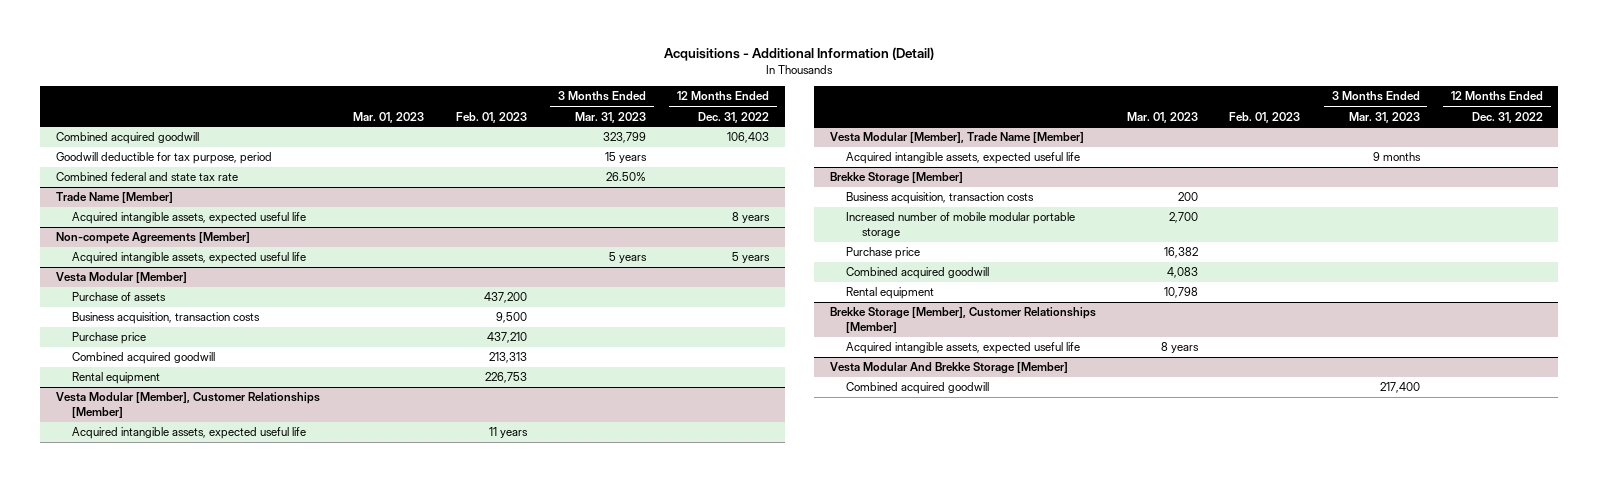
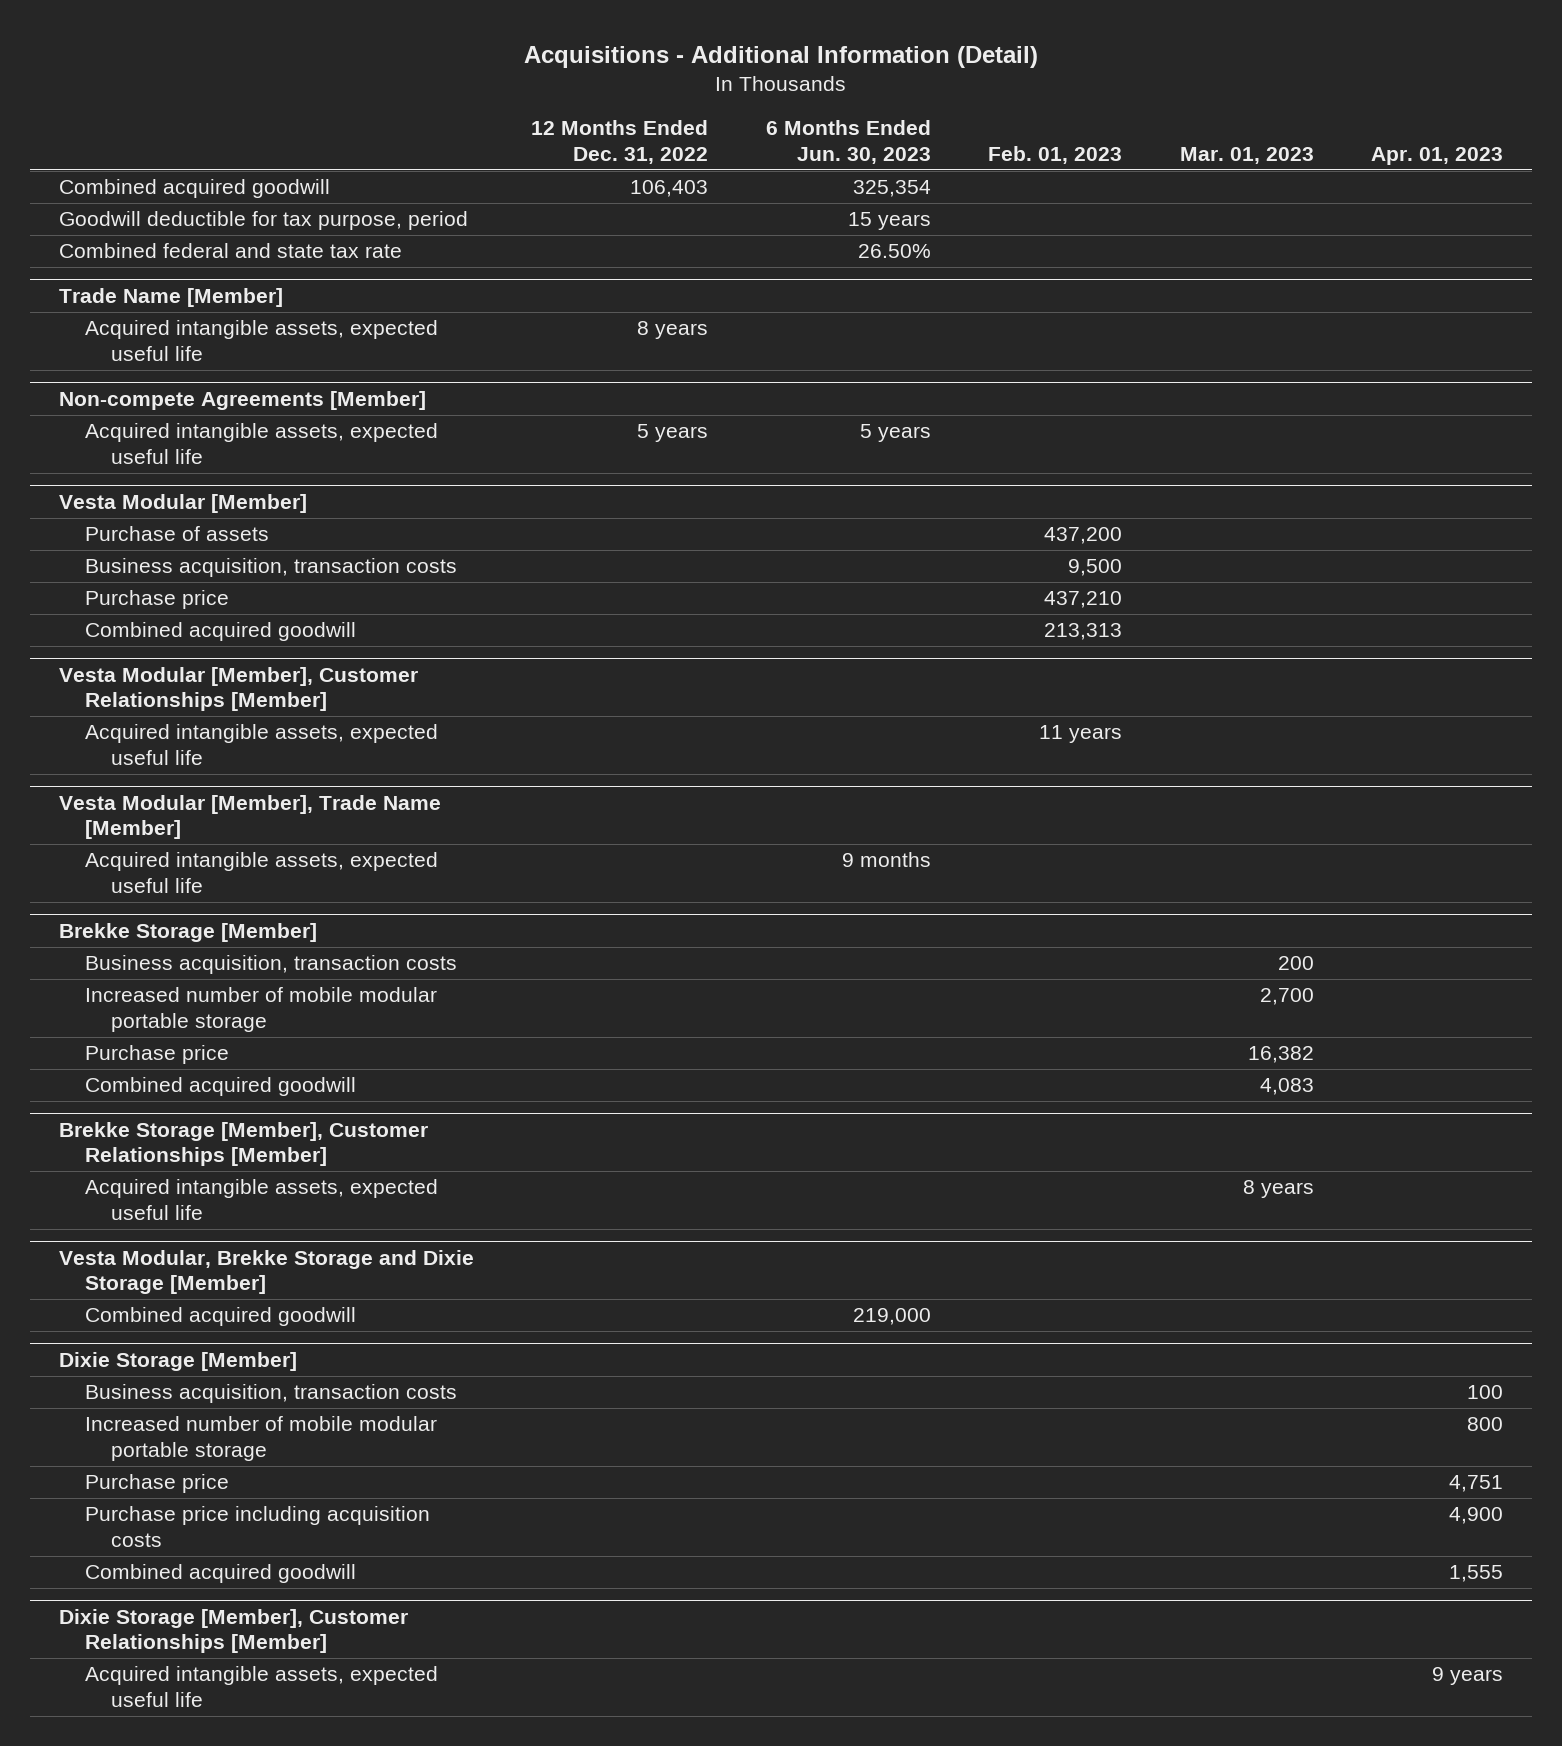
- | Mar. 01, 2023 | Feb. 01, 2023 | 3 Months Ended Mar. 31, 2023 | 12 Months Ended Dec. 31, 2022
+ | 12 Months Ended Dec. 31, 2022 | 6 Months Ended Jun. 30, 2023 | Feb. 01, 2023 | Mar. 01, 2023 | Apr. 01, 2023
@ Vesta Modular [Member]
- Rental equipment | | 226,753 | |
@ Brekke Storage [Member]
- Rental equipment | 10,798 | | |
- Vesta Modular And Brekke Storage [Member]
- Combined acquired goodwill | | | 217,400 |
+ Vesta Modular, Brekke Storage and Dixie Storage [Member]
+ Combined acquired goodwill | | 219,000 | | |
+ Dixie Storage [Member]
+ Business acquisition, transaction costs | | | | | 100
+ Increased number of mobile modular portable storage | | | | | 800
+ Purchase price | | | | | 4,751
+ Purchase price including acquisition costs | | | | | 4,900
+ Combined acquired goodwill | | | | | 1,555
+ Dixie Storage [Member], Customer Relationships [Member]
+ Acquired intangible assets, expected useful life | | | | | 9 years

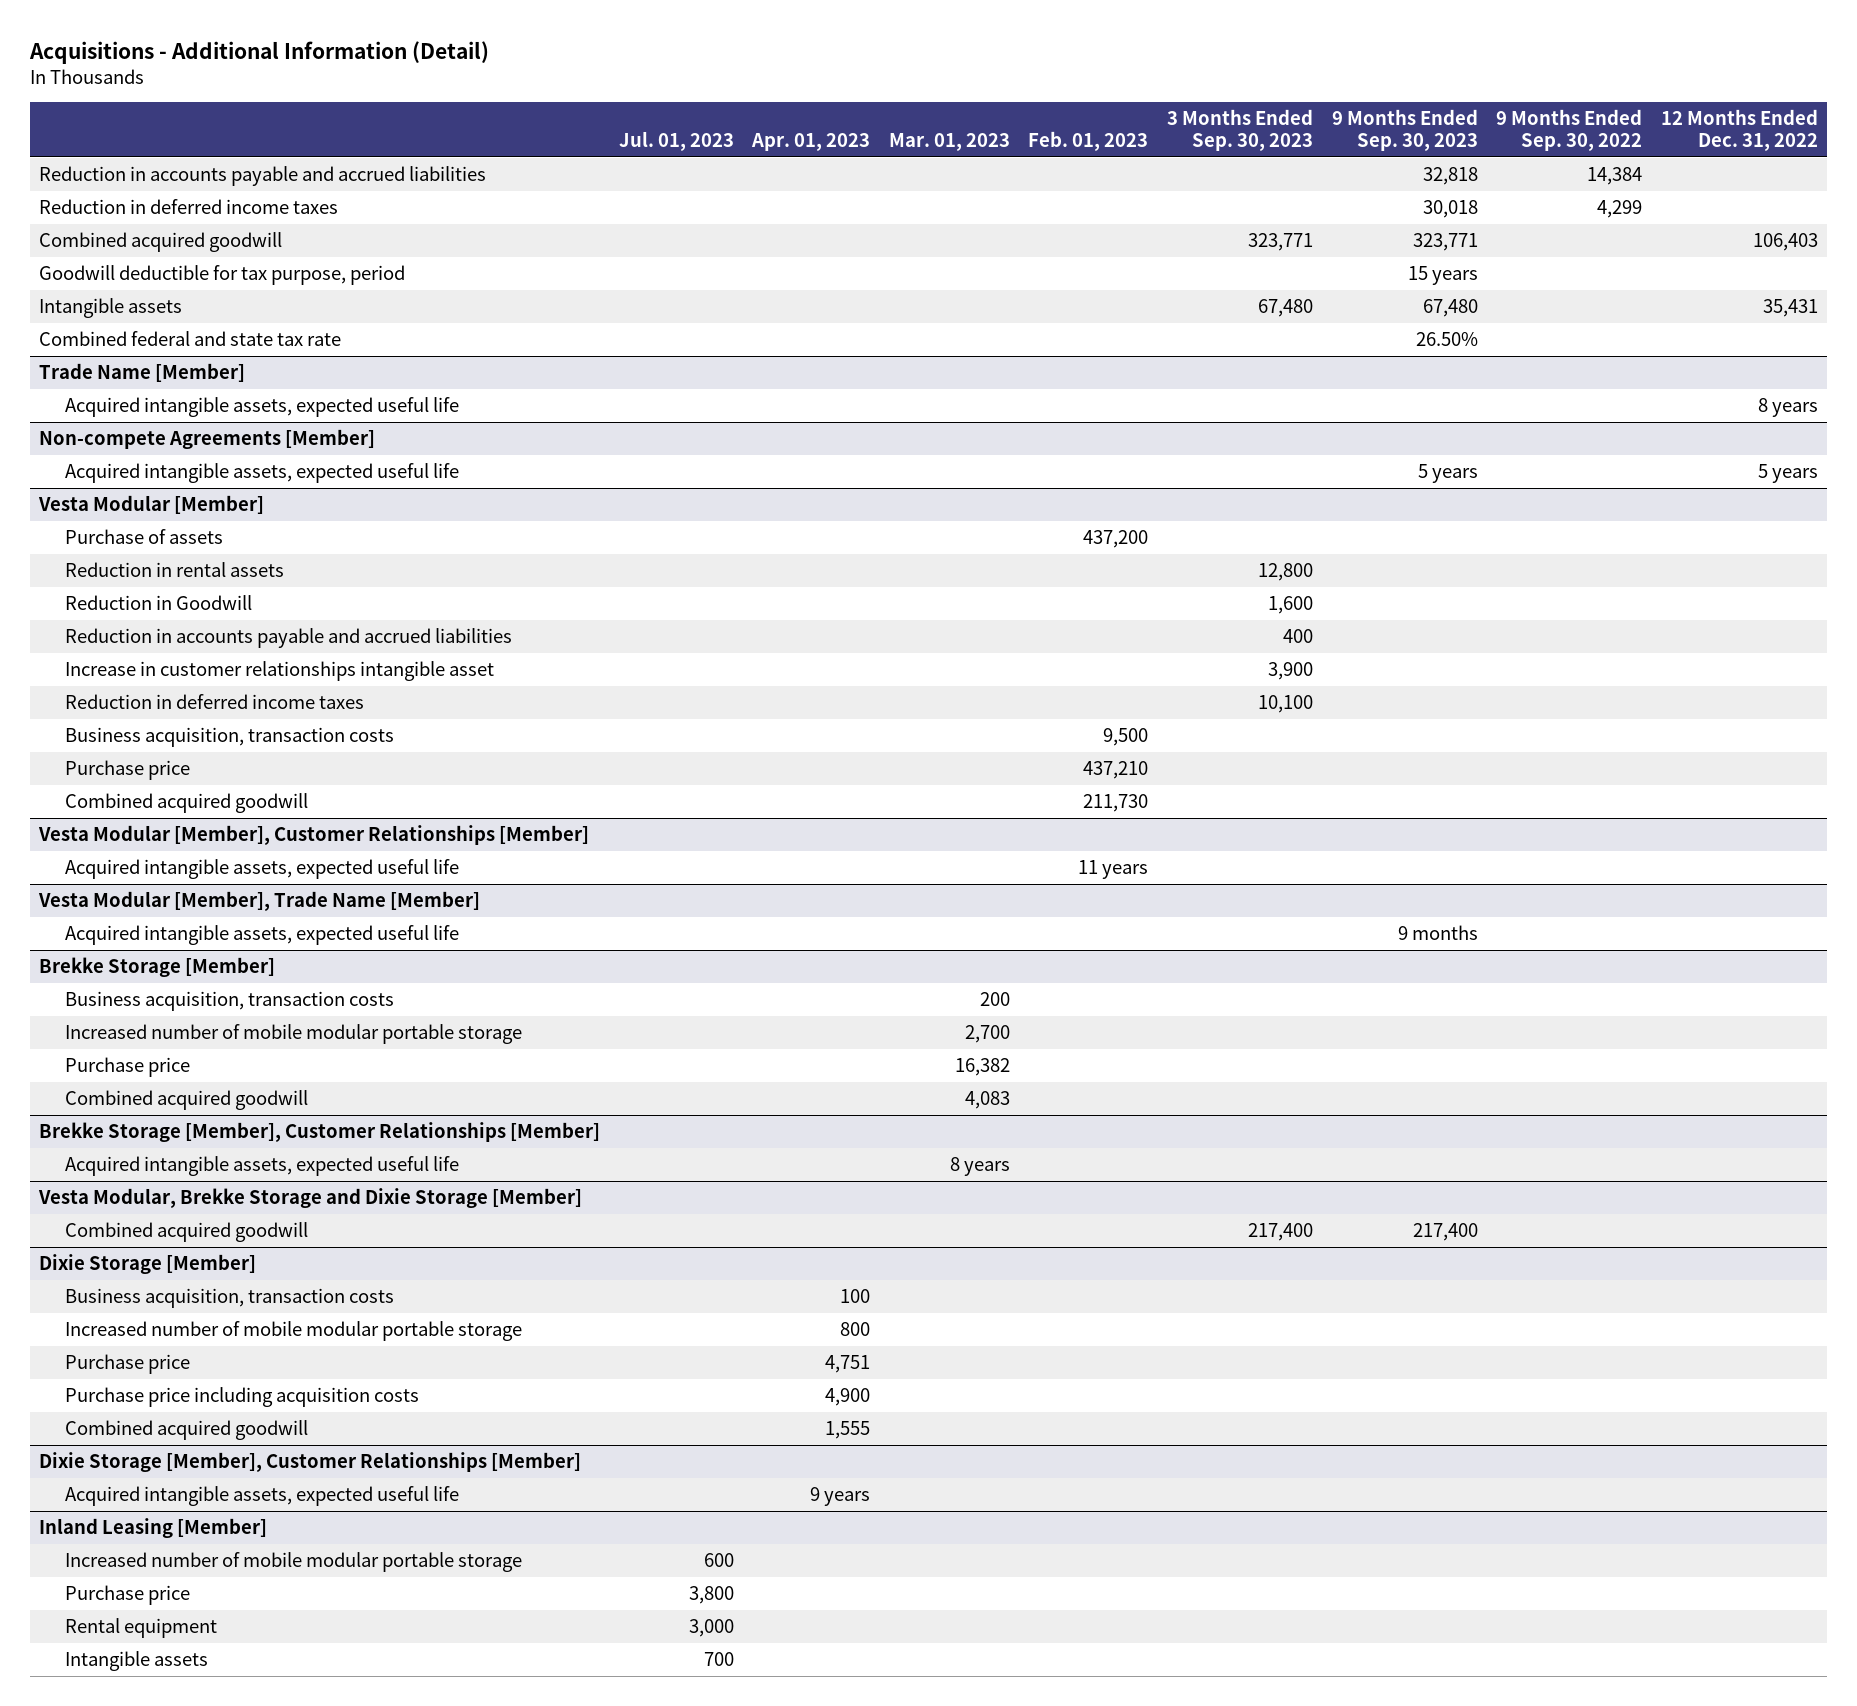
- | 12 Months Ended Dec. 31, 2022 | 6 Months Ended Jun. 30, 2023 | Feb. 01, 2023 | Mar. 01, 2023 | Apr. 01, 2023
+ | Jul. 01, 2023 | Apr. 01, 2023 | Mar. 01, 2023 | Feb. 01, 2023 | 3 Months Ended Sep. 30, 2023 | 9 Months Ended Sep. 30, 2023 | 9 Months Ended Sep. 30, 2022 | 12 Months Ended Dec. 31, 2022
+ Reduction in accounts payable and accrued liabilities | | | | | | 32,818 | 14,384 |
+ Reduction in deferred income taxes | | | | | | 30,018 | 4,299 |
+ Intangible assets | | | | | 67,480 | 67,480 | | 35,431
@ Vesta Modular [Member]
+ Reduction in rental assets | | | | | 12,800 | | |
+ Reduction in Goodwill | | | | | 1,600 | | |
+ Reduction in accounts payable and accrued liabilities | | | | | 400 | | |
+ Increase in customer relationships intangible asset | | | | | 3,900 | | |
+ Reduction in deferred income taxes | | | | | 10,100 | | |
- Combined acquired goodwill | | | 213,313 | |
+ Combined acquired goodwill | | | | 211,730 | | | |
+ Inland Leasing [Member]
+ Increased number of mobile modular portable storage | 600 | | | | | | |
+ Purchase price | 3,800 | | | | | | |
+ Rental equipment | 3,000 | | | | | | |
+ Intangible assets | 700 | | | | | | |

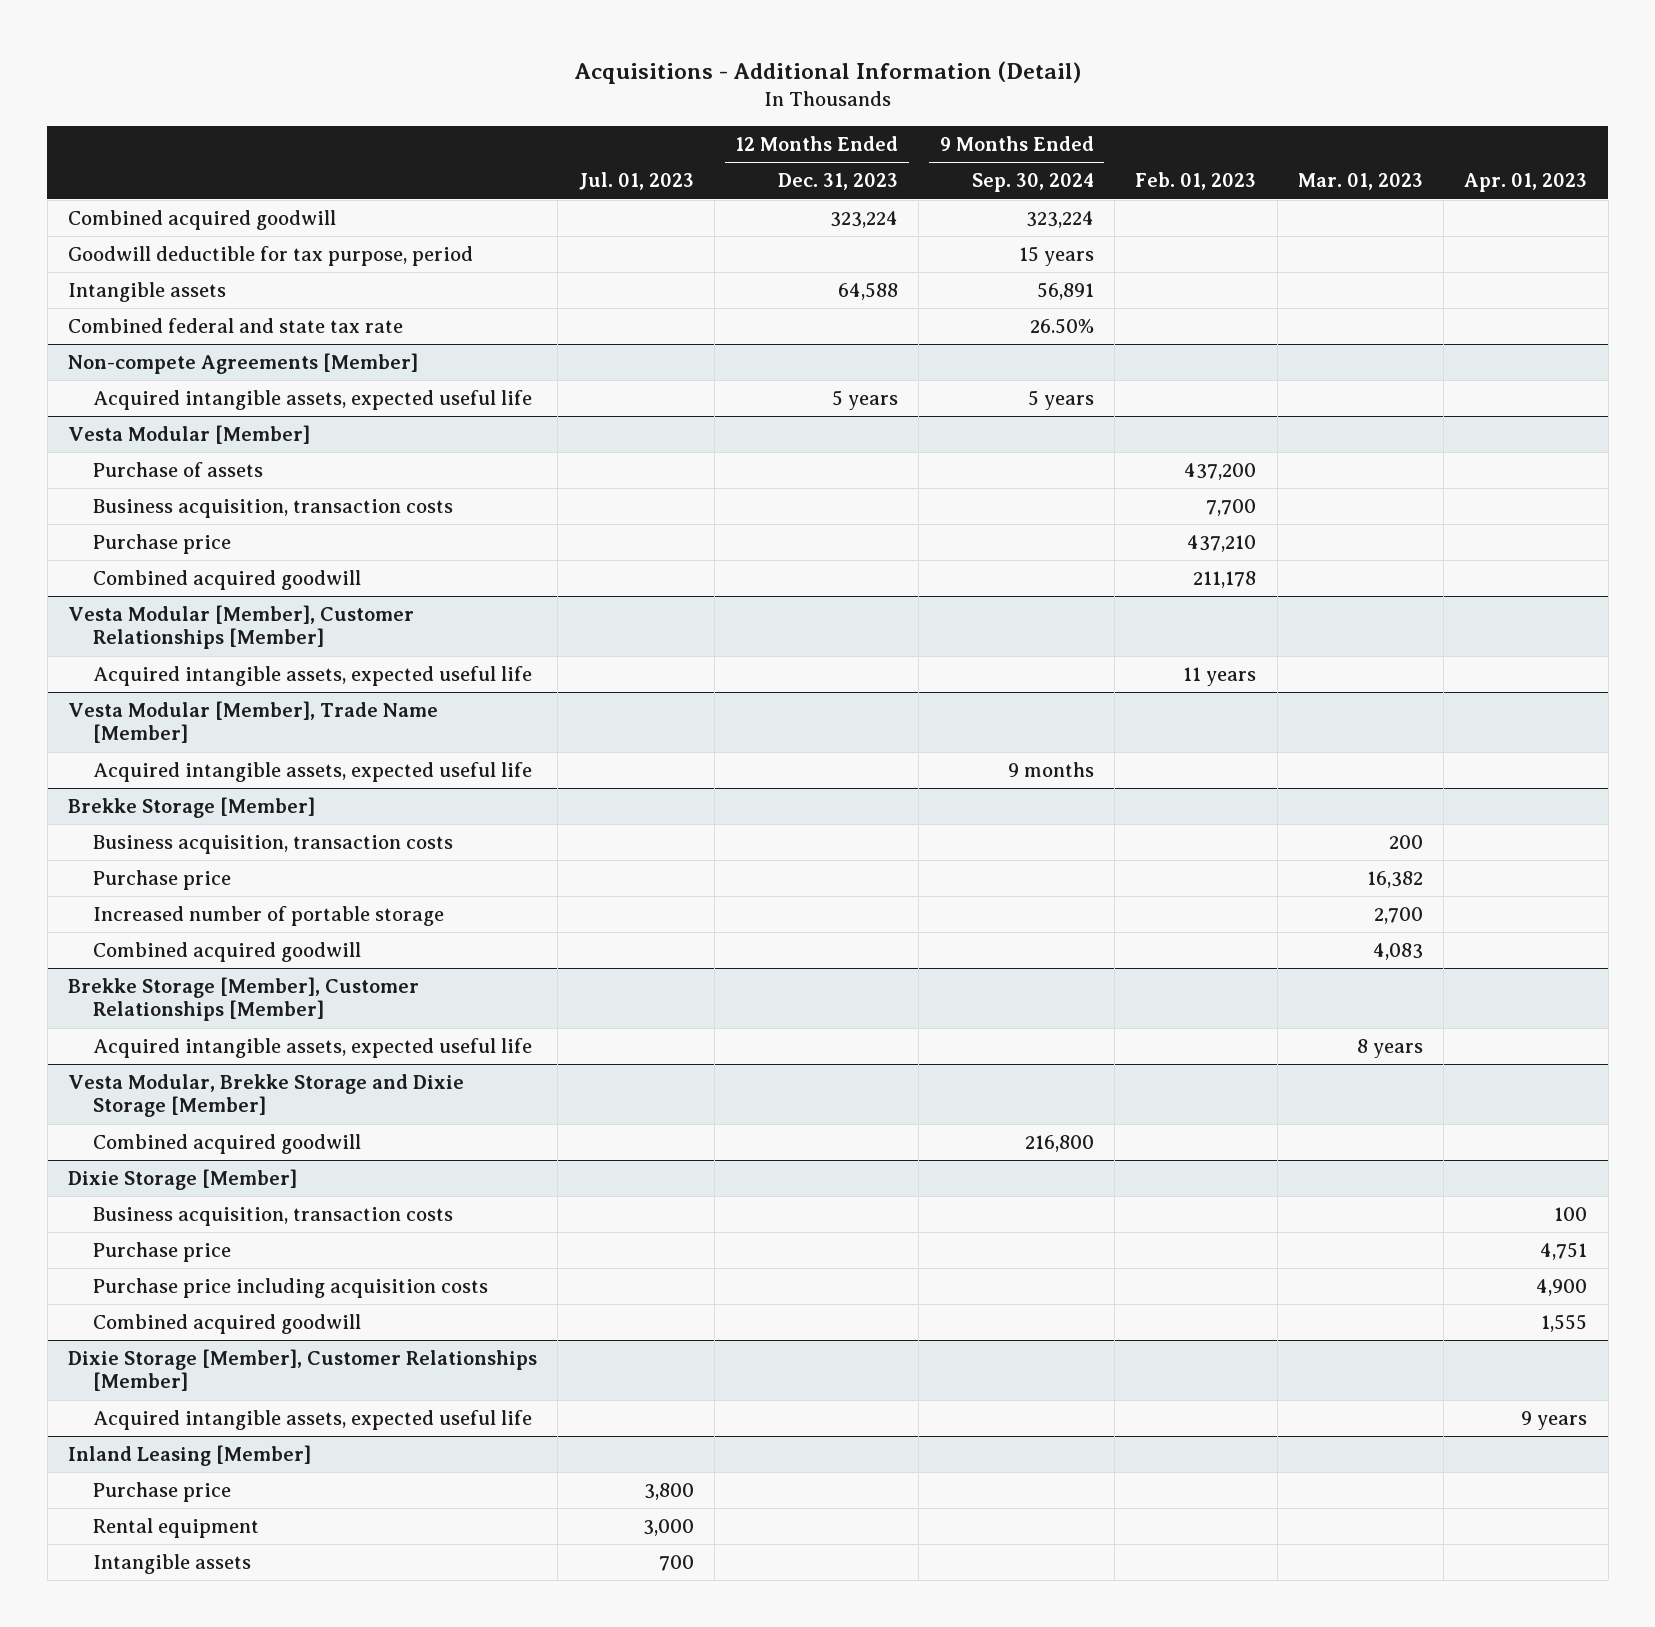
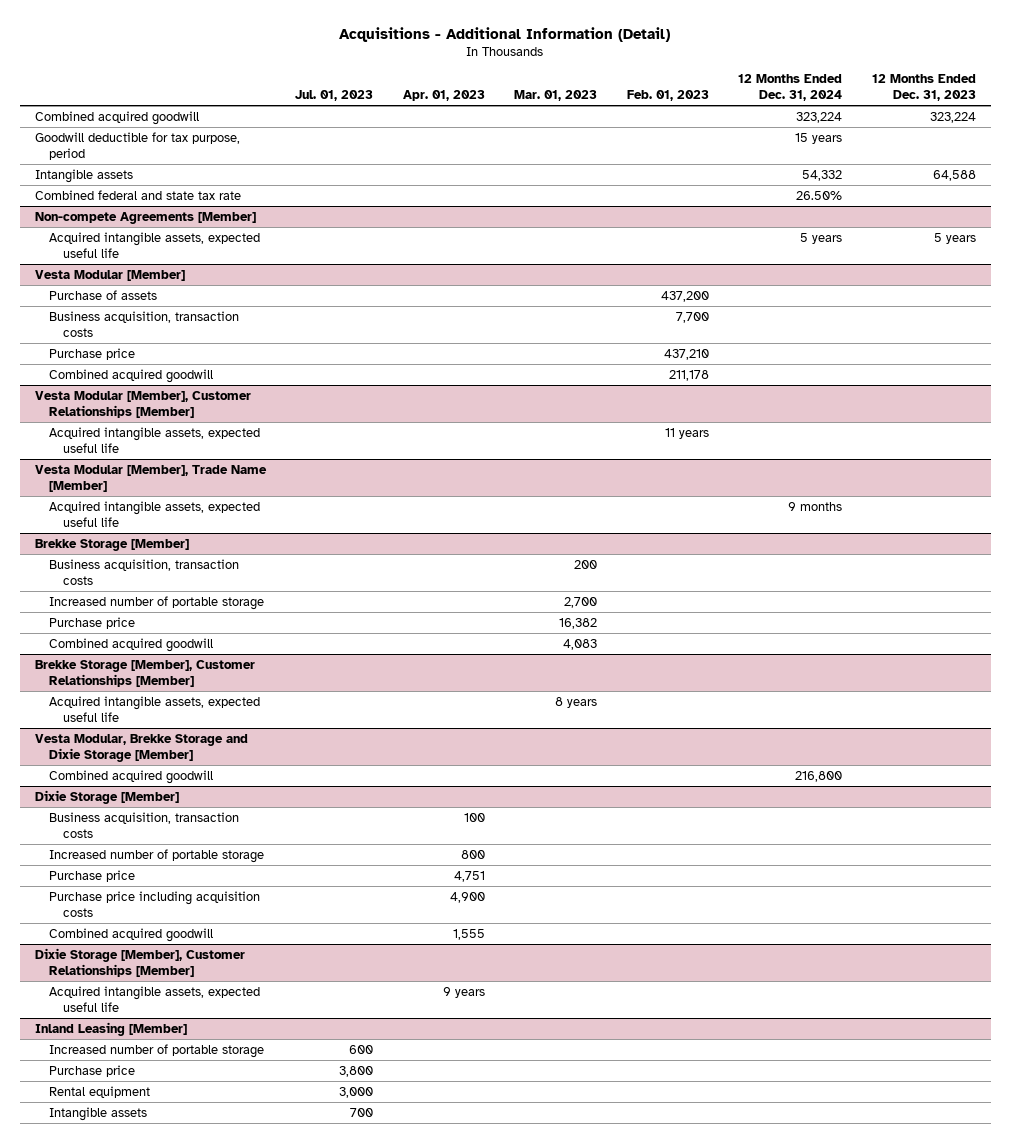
- | Jul. 01, 2023 | 12 Months Ended Dec. 31, 2023 | 9 Months Ended Sep. 30, 2024 | Feb. 01, 2023 | Mar. 01, 2023 | Apr. 01, 2023
+ | Jul. 01, 2023 | Apr. 01, 2023 | Mar. 01, 2023 | Feb. 01, 2023 | 12 Months Ended Dec. 31, 2024 | 12 Months Ended Dec. 31, 2023
@ Brekke Storage [Member]
moved down: Purchase price | | | 16,382 | | |
@ Dixie Storage [Member]
+ Increased number of portable storage | | 800 | | | |
@ Inland Leasing [Member]
+ Increased number of portable storage | 600 | | | | |

